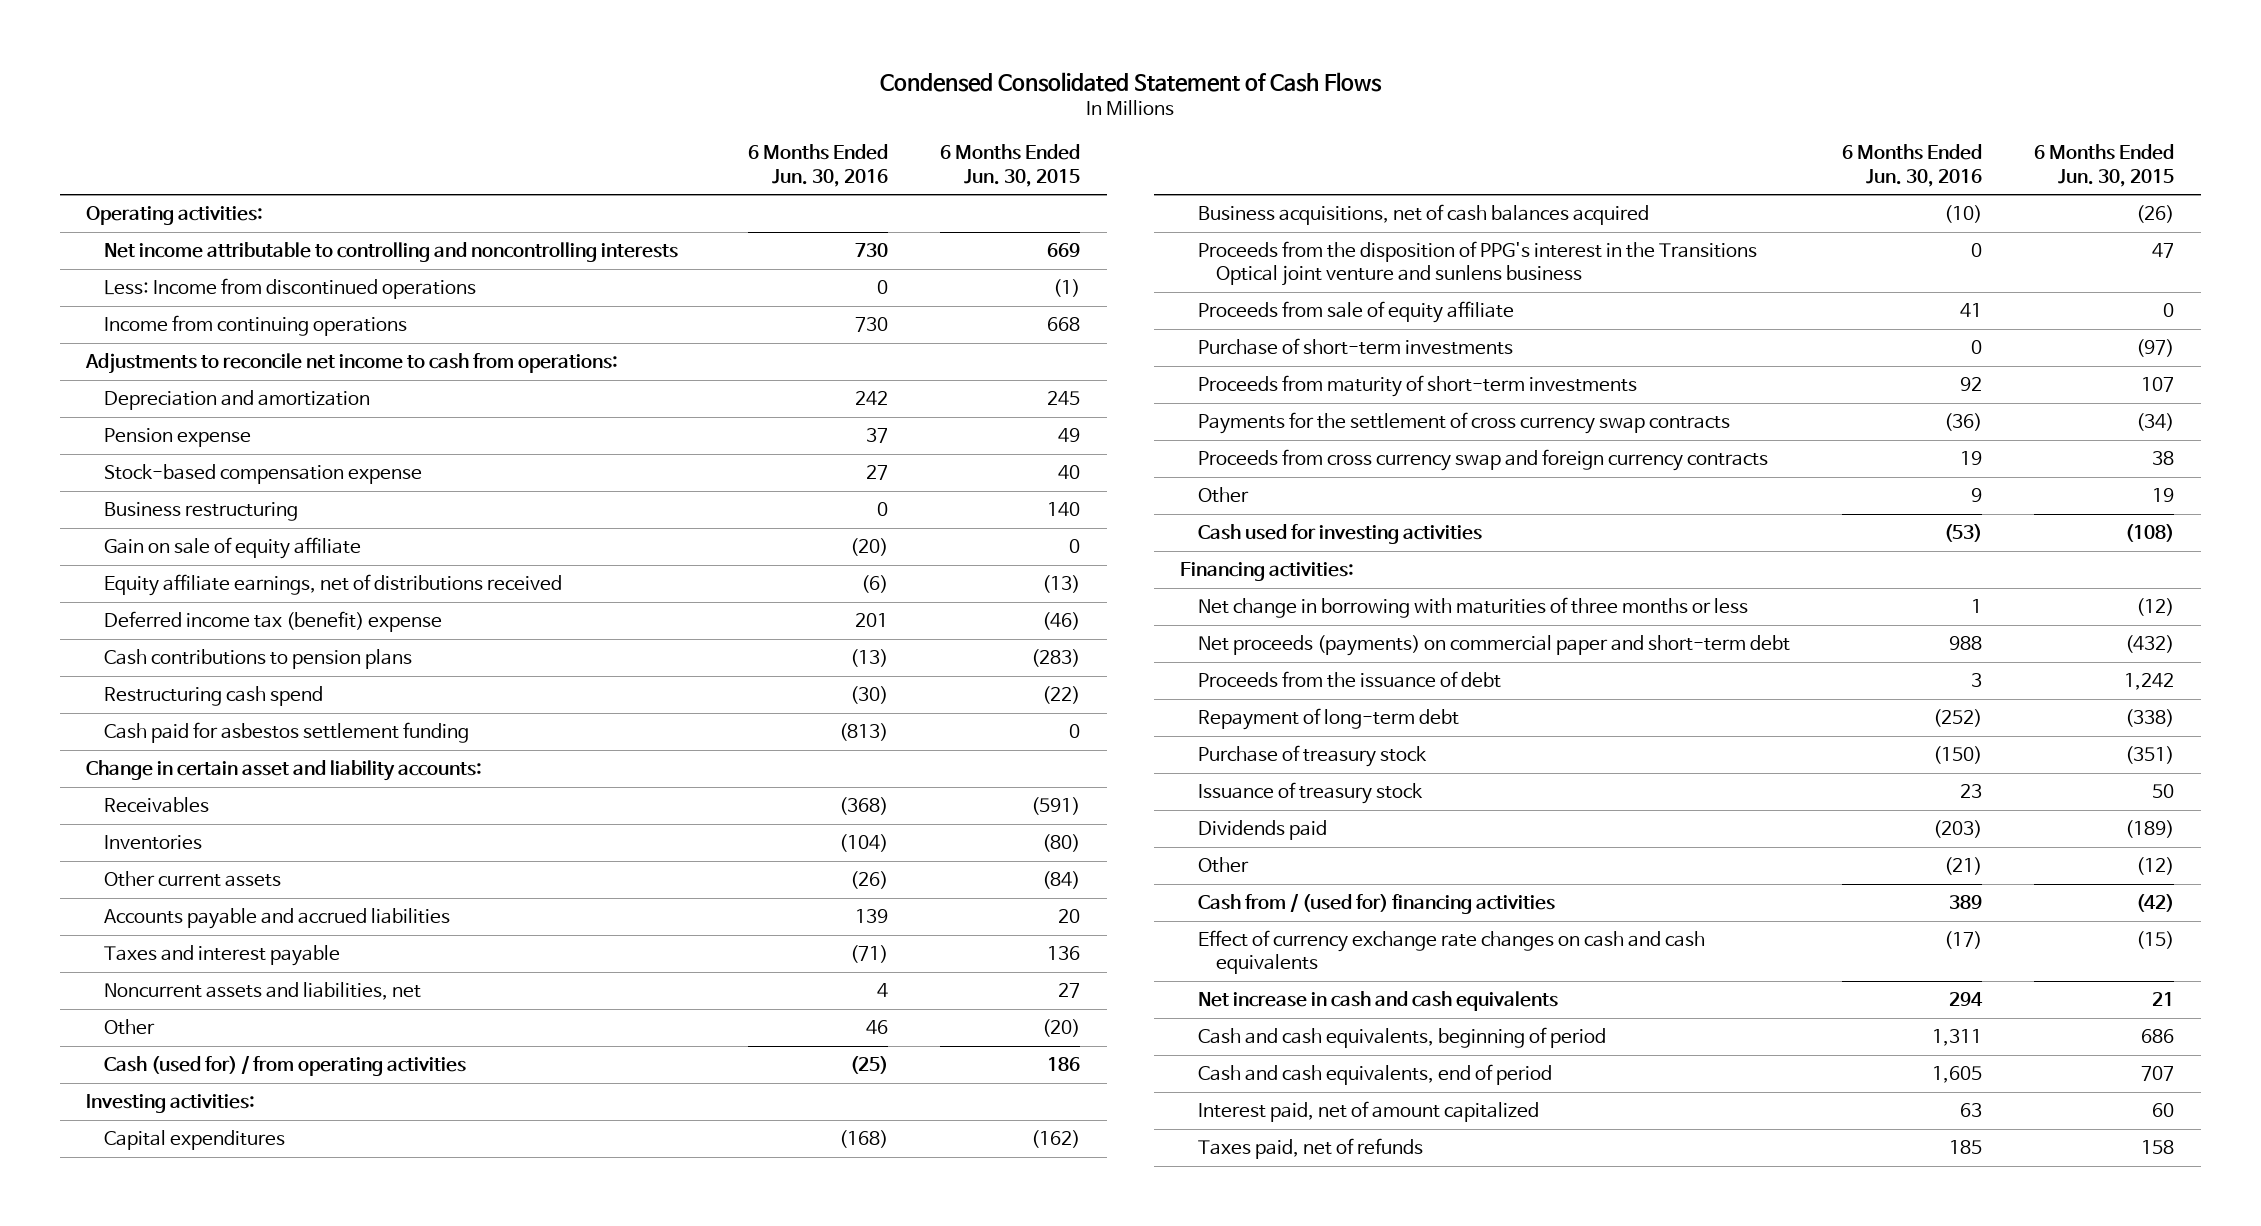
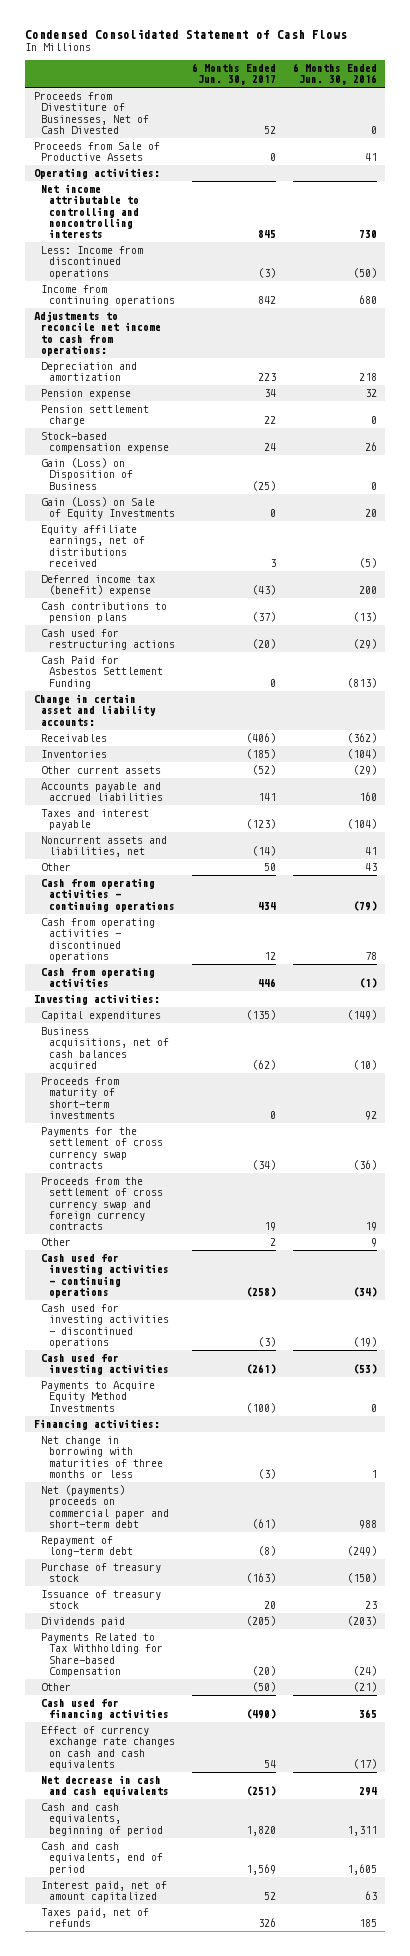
- | 6 Months Ended Jun. 30, 2016 | 6 Months Ended Jun. 30, 2015
+ | 6 Months Ended Jun. 30, 2017 | 6 Months Ended Jun. 30, 2016
+ Proceeds from Divestiture of Businesses, Net of Cash Divested | 52 | 0
+ Proceeds from Sale of Productive Assets | 0 | 41
- Less: Income from discontinued operations | 0 | (1)
- Income from continuing operations | 730 | 668
+ Less: Income from discontinued operations | (3) | (50)
+ Income from continuing operations | 842 | 680
- Depreciation and amortization | 242 | 245
- Pension expense | 37 | 49
- Stock-based compensation expense | 27 | 40
- Business restructuring | 0 | 140
- Gain on sale of equity affiliate | (20) | 0
- Equity affiliate earnings, net of distributions received | (6) | (13)
- Deferred income tax (benefit) expense | 201 | (46)
+ Depreciation and amortization | 223 | 218
+ Pension expense | 34 | 32
+ Pension settlement charge | 22 | 0
+ Stock-based compensation expense | 24 | 26
+ Gain (Loss) on Disposition of Business | (25) | 0
+ Gain (Loss) on Sale of Equity Investments | 0 | 20
+ Equity affiliate earnings, net of distributions received | 3 | (5)
+ Deferred income tax (benefit) expense | (43) | 200
- Restructuring cash spend | (30) | (22)
- Cash paid for asbestos settlement funding | (813) | 0
+ Cash used for restructuring actions | (20) | (29)
+ Cash Paid for Asbestos Settlement Funding | 0 | (813)
- Receivables | (368) | (591)
+ Receivables | (406) | (362)
- Other current assets | (26) | (84)
- Accounts payable and accrued liabilities | 139 | 20
- Taxes and interest payable | (71) | 136
- Noncurrent assets and liabilities, net | 4 | 27
- Other | 46 | (20)
- Cash (used for) / from operating activities | (25) | 186
+ Other current assets | (52) | (29)
+ Accounts payable and accrued liabilities | 141 | 160
+ Taxes and interest payable | (123) | (104)
+ Noncurrent assets and liabilities, net | (14) | 41
+ Other | 50 | 43
+ Cash from operating activities - continuing operations | 434 | (79)
+ Cash from operating activities - discontinued operations | 12 | 78
+ Cash from operating activities | 446 | (1)
- Capital expenditures | (168) | (162)
+ Capital expenditures | (135) | (149)
- Proceeds from the disposition of PPG's interest in the Transitions Optical joint venture and sunlens business | 0 | 47
- Proceeds from sale of equity affiliate | 41 | 0
- Purchase of short-term investments | 0 | (97)
- Proceeds from cross currency swap and foreign currency contracts | 19 | 38
+ Proceeds from the settlement of cross currency swap and foreign currency contracts | 19 | 19
+ Cash used for investing activities - continuing operations | (258) | (34)
+ Cash used for investing activities - discontinued operations | (3) | (19)
+ Payments to Acquire Equity Method Investments | (100) | 0
- Net proceeds (payments) on commercial paper and short-term debt | 988 | (432)
- Proceeds from the issuance of debt | 3 | 1,242
- Repayment of long-term debt | (252) | (338)
+ Net (payments) proceeds on commercial paper and short-term debt | (61) | 988
+ Repayment of long-term debt | (8) | (249)
+ Payments Related to Tax Withholding for Share-based Compensation | (20) | (24)
- Cash from / (used for) financing activities | 389 | (42)
+ Cash used for financing activities | (490) | 365
- Net increase in cash and cash equivalents | 294 | 21
+ Net decrease in cash and cash equivalents | (251) | 294

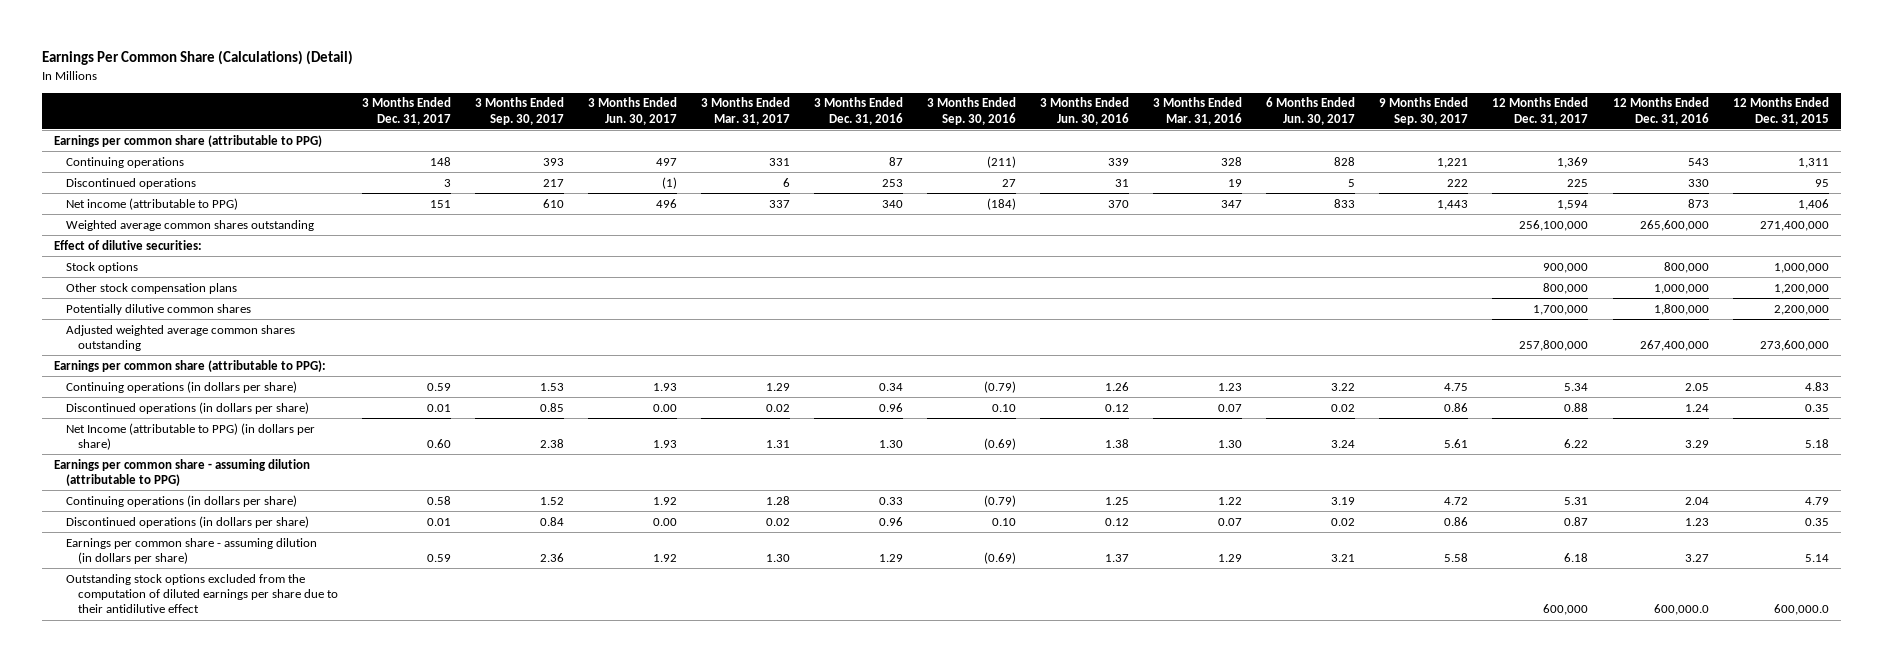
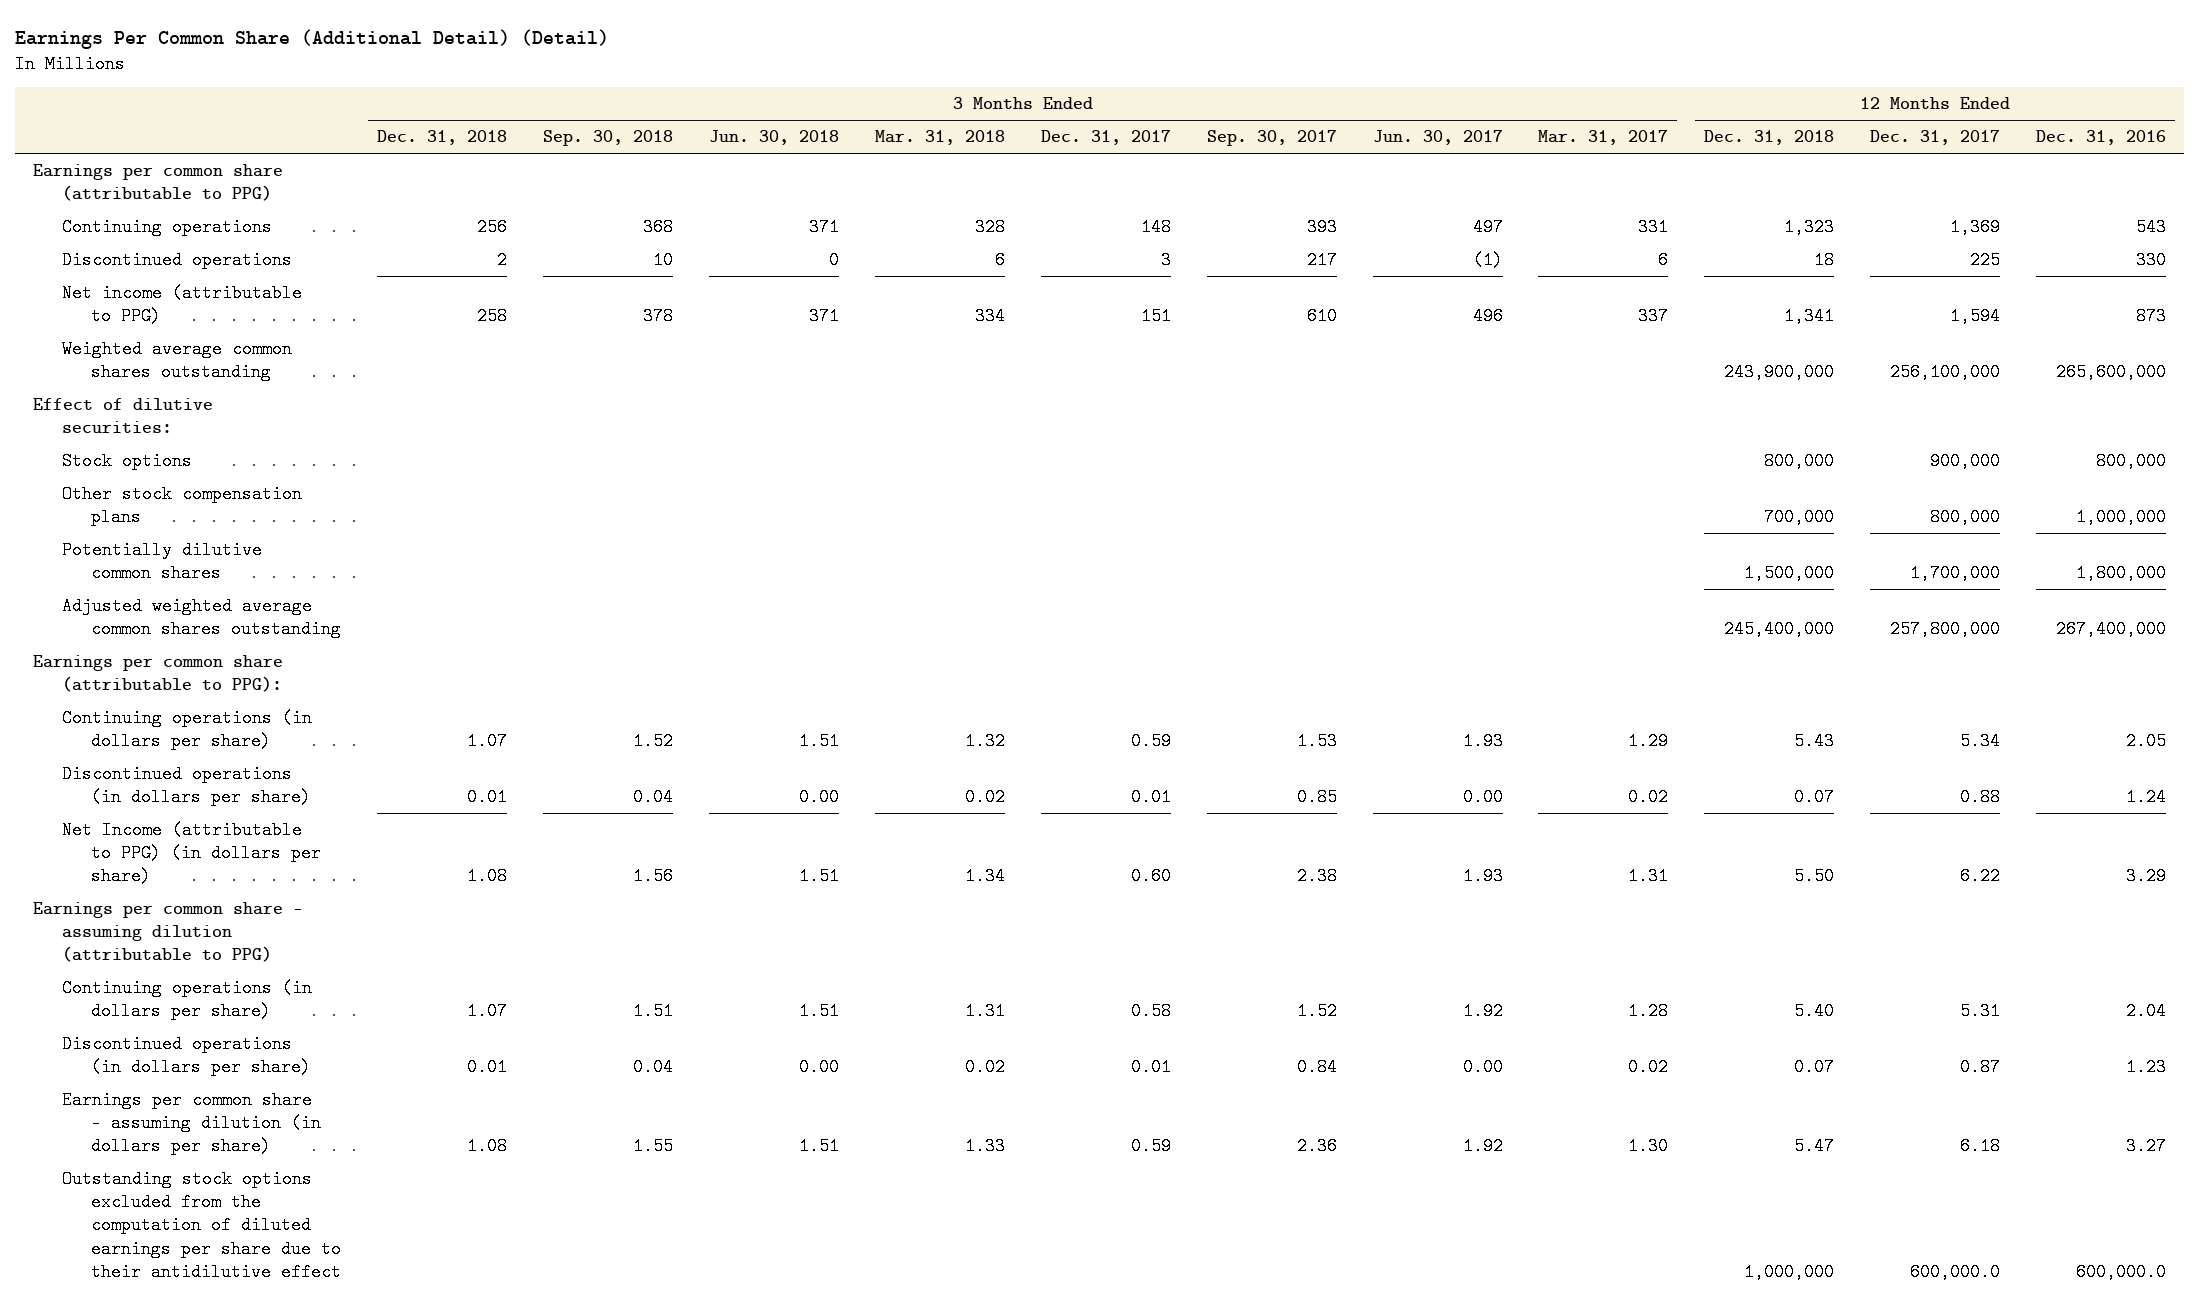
- Earnings Per Common Share (Calculations) (Detail)
+ Earnings Per Common Share (Additional Detail) (Detail)
- | 3 Months Ended Dec. 31, 2017 | 3 Months Ended Sep. 30, 2017 | 3 Months Ended Jun. 30, 2017 | 3 Months Ended Mar. 31, 2017 | 3 Months Ended Dec. 31, 2016 | 3 Months Ended Sep. 30, 2016 | 3 Months Ended Jun. 30, 2016 | 3 Months Ended Mar. 31, 2016 | 6 Months Ended Jun. 30, 2017 | 9 Months Ended Sep. 30, 2017 | 12 Months Ended Dec. 31, 2017 | 12 Months Ended Dec. 31, 2016 | 12 Months Ended Dec. 31, 2015
+ | 3 Months Ended Dec. 31, 2018 | 3 Months Ended Sep. 30, 2018 | 3 Months Ended Jun. 30, 2018 | 3 Months Ended Mar. 31, 2018 | 3 Months Ended Dec. 31, 2017 | 3 Months Ended Sep. 30, 2017 | 3 Months Ended Jun. 30, 2017 | 3 Months Ended Mar. 31, 2017 | 12 Months Ended Dec. 31, 2018 | 12 Months Ended Dec. 31, 2017 | 12 Months Ended Dec. 31, 2016
- Outstanding stock options excluded from the computation of diluted earnings per share due to their antidilutive effect | | | | | | | | | | | 600,000 | 600,000.0 | 600,000.0
+ Outstanding stock options excluded from the computation of diluted earnings per share due to their antidilutive effect | | | | | | | | | 1,000,000 | 600,000.0 | 600,000.0

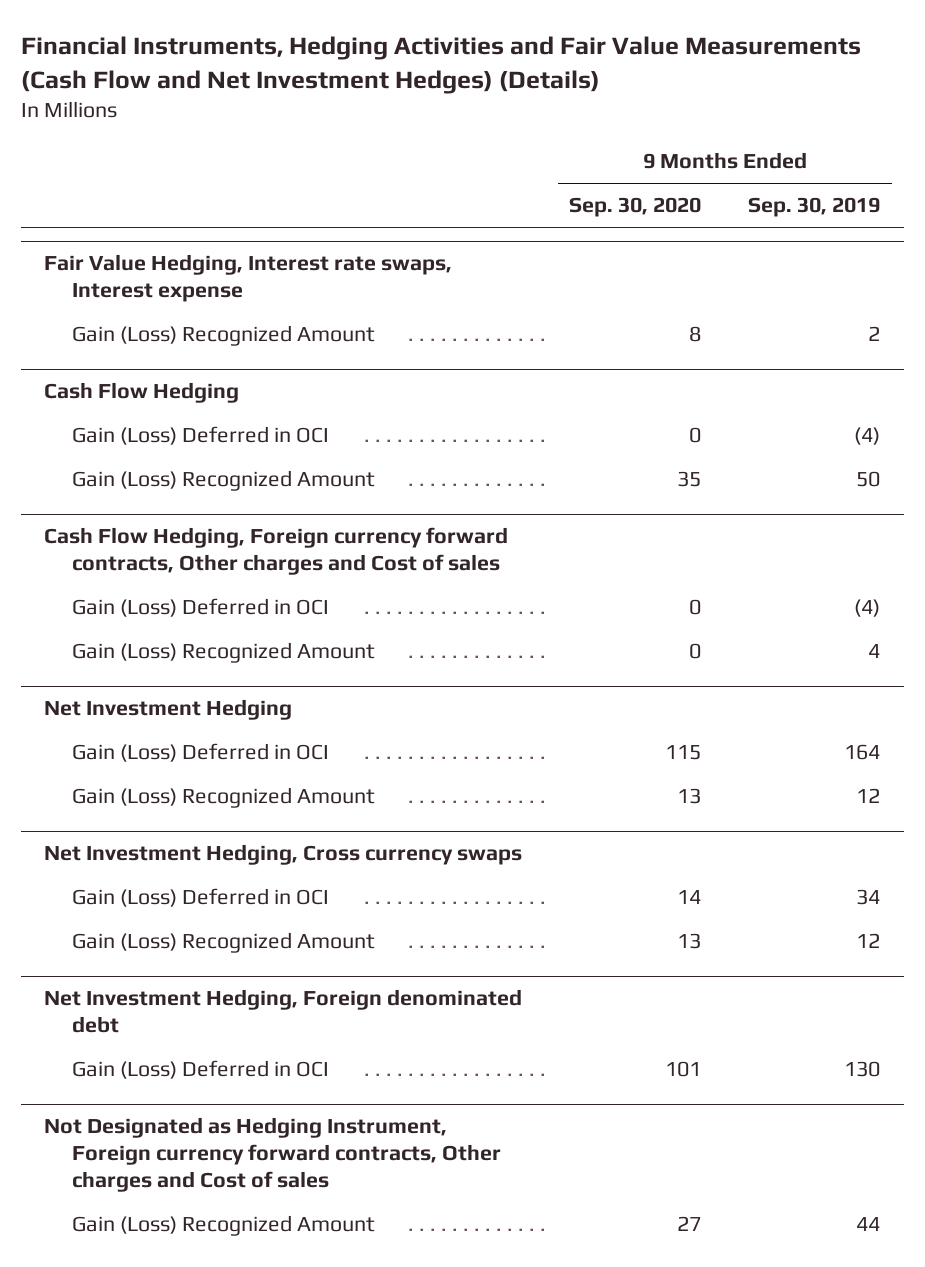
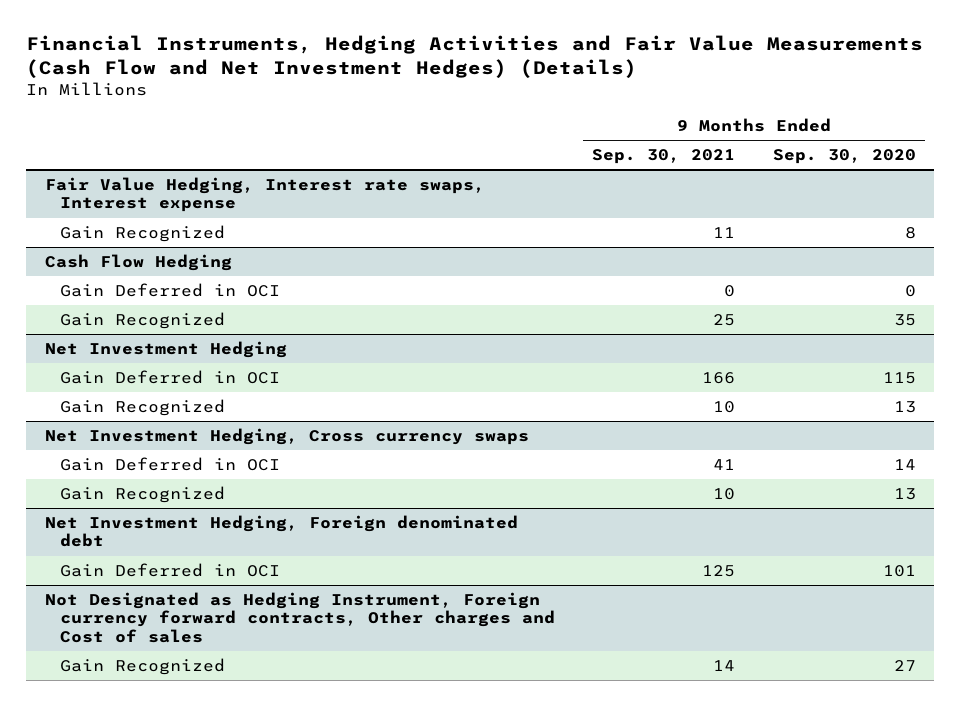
- | 9 Months Ended Sep. 30, 2020 | 9 Months Ended Sep. 30, 2019
+ | 9 Months Ended Sep. 30, 2021 | 9 Months Ended Sep. 30, 2020
@ Fair Value Hedging, Interest rate swaps, Interest expense
- Gain (Loss) Recognized Amount | 8 | 2
+ Gain Recognized | 11 | 8
@ Cash Flow Hedging
- Gain (Loss) Deferred in OCI | 0 | (4)
- Gain (Loss) Recognized Amount | 35 | 50
- Cash Flow Hedging, Foreign currency forward contracts, Other charges and Cost of sales
- Gain (Loss) Deferred in OCI | 0 | (4)
- Gain (Loss) Recognized Amount | 0 | 4
@ Cash Flow Hedging
+ Gain Deferred in OCI | 0 | 0
+ Gain Recognized | 25 | 35
@ Net Investment Hedging
- Gain (Loss) Deferred in OCI | 115 | 164
- Gain (Loss) Recognized Amount | 13 | 12
+ Gain Deferred in OCI | 166 | 115
+ Gain Recognized | 10 | 13
@ Net Investment Hedging, Cross currency swaps
- Gain (Loss) Deferred in OCI | 14 | 34
- Gain (Loss) Recognized Amount | 13 | 12
+ Gain Deferred in OCI | 41 | 14
+ Gain Recognized | 10 | 13
@ Net Investment Hedging, Foreign denominated debt
- Gain (Loss) Deferred in OCI | 101 | 130
+ Gain Deferred in OCI | 125 | 101
@ Not Designated as Hedging Instrument, Foreign currency forward contracts, Other charges and Cost of sales
- Gain (Loss) Recognized Amount | 27 | 44
+ Gain Recognized | 14 | 27

